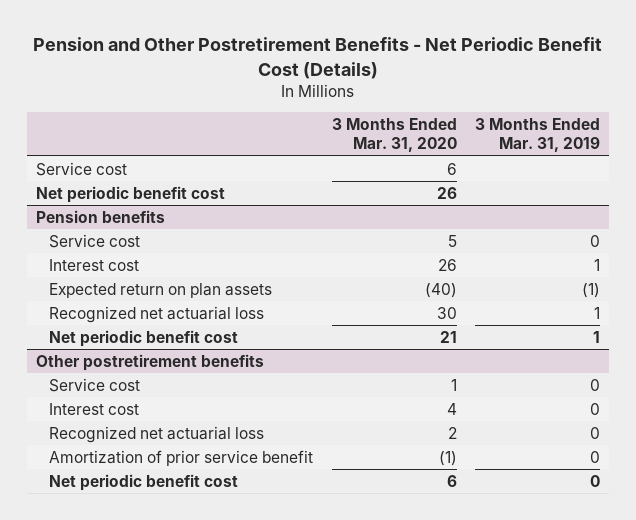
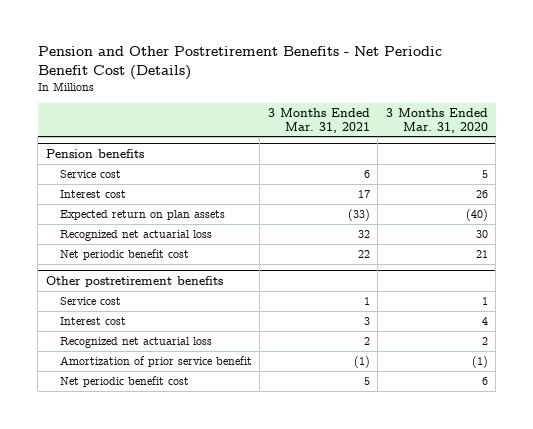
- | 3 Months Ended Mar. 31, 2020 | 3 Months Ended Mar. 31, 2019
+ | 3 Months Ended Mar. 31, 2021 | 3 Months Ended Mar. 31, 2020
- Service cost | 6 |
- Net periodic benefit cost | 26 |

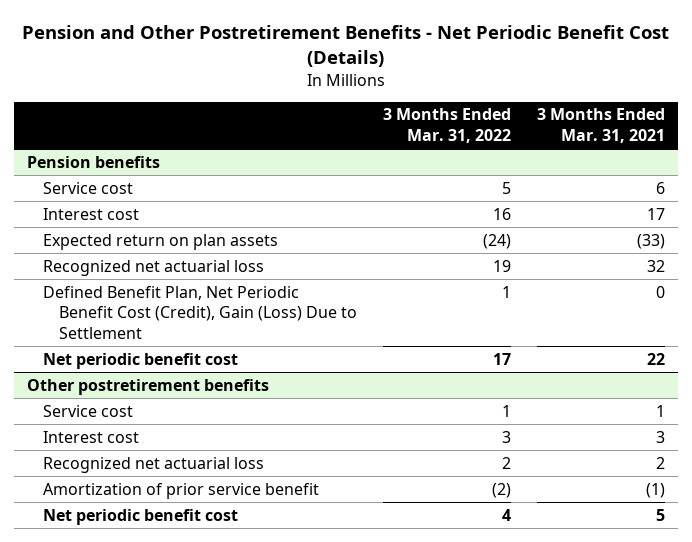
- | 3 Months Ended Mar. 31, 2021 | 3 Months Ended Mar. 31, 2020
+ | 3 Months Ended Mar. 31, 2022 | 3 Months Ended Mar. 31, 2021
@ Pension benefits
+ Defined Benefit Plan, Net Periodic Benefit Cost (Credit), Gain (Loss) Due to Settlement | 1 | 0

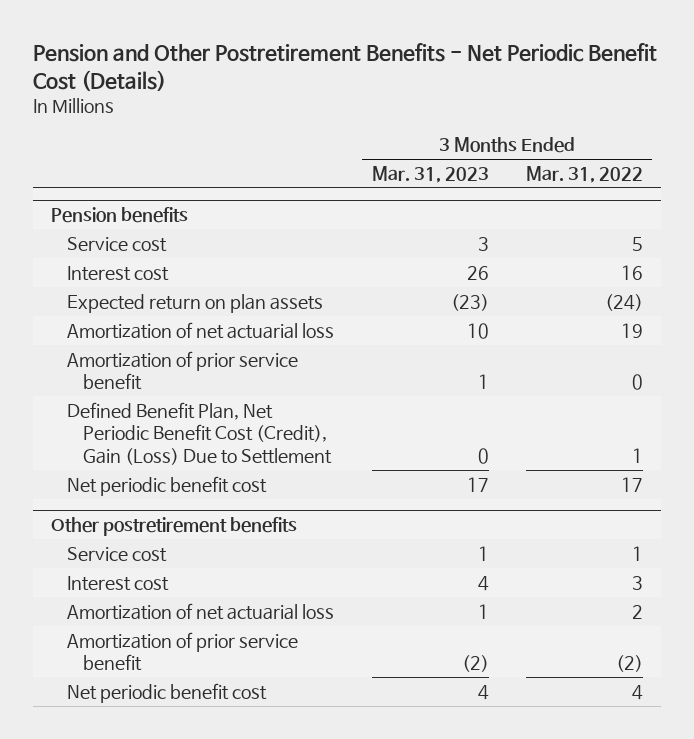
- | 3 Months Ended Mar. 31, 2022 | 3 Months Ended Mar. 31, 2021
+ | 3 Months Ended Mar. 31, 2023 | 3 Months Ended Mar. 31, 2022
@ Pension benefits
- Recognized net actuarial loss | 19 | 32
+ Amortization of net actuarial loss | 10 | 19
+ Amortization of prior service benefit | 1 | 0
@ Other postretirement benefits
- Recognized net actuarial loss | 2 | 2
+ Amortization of net actuarial loss | 1 | 2

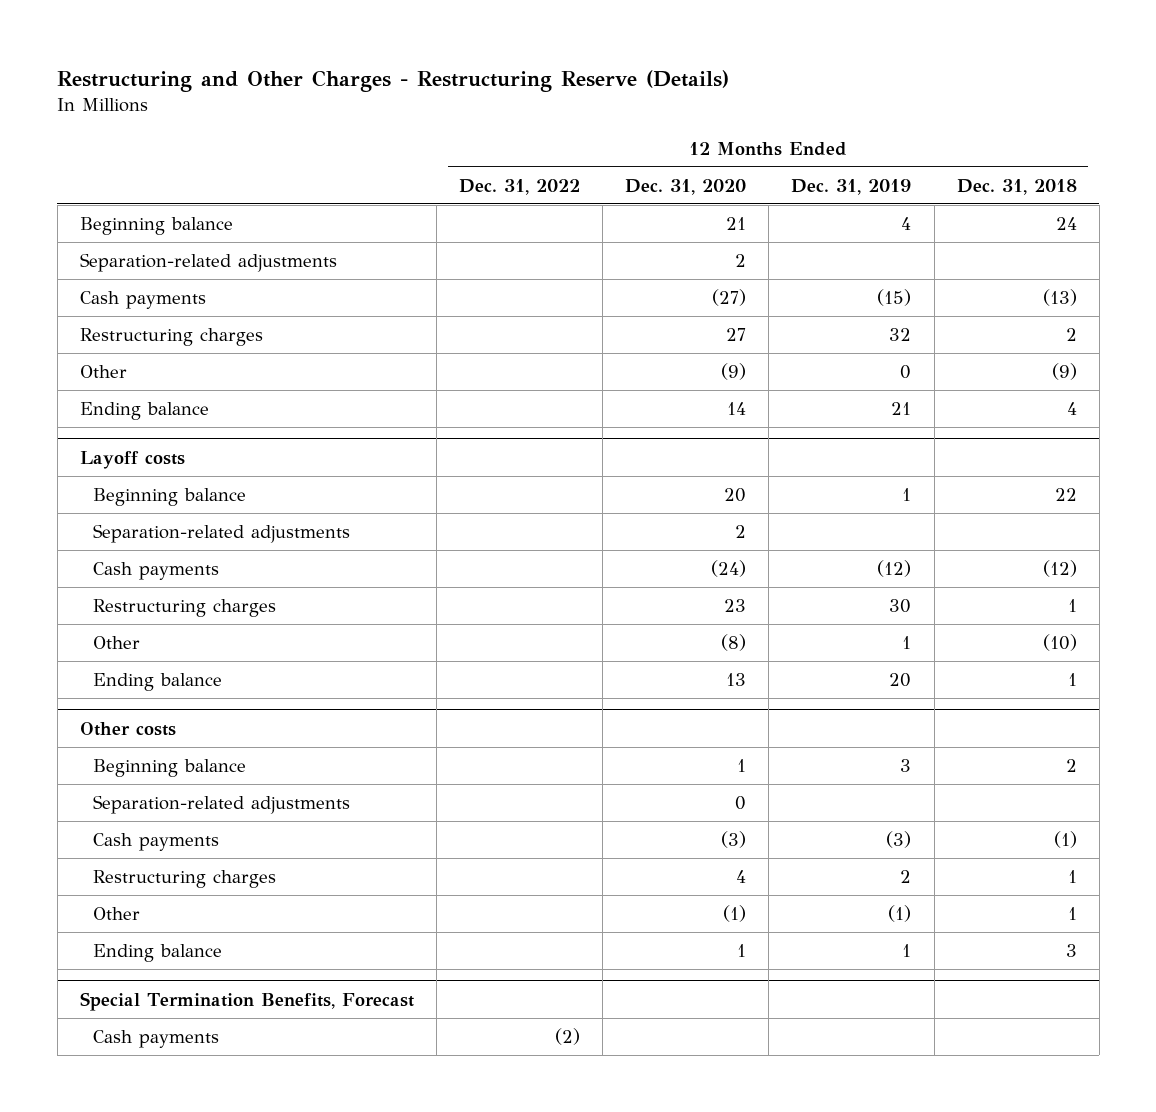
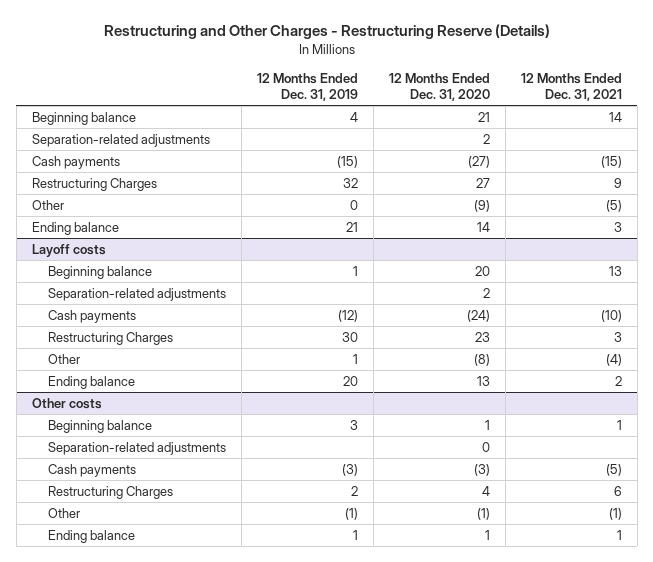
- | 12 Months Ended Dec. 31, 2022 | 12 Months Ended Dec. 31, 2020 | 12 Months Ended Dec. 31, 2019 | 12 Months Ended Dec. 31, 2018
+ | 12 Months Ended Dec. 31, 2019 | 12 Months Ended Dec. 31, 2020 | 12 Months Ended Dec. 31, 2021
- Restructuring charges | | 27 | 32 | 2
+ Restructuring Charges | 32 | 27 | 9
@ Layoff costs
- Restructuring charges | | 23 | 30 | 1
+ Restructuring Charges | 30 | 23 | 3
@ Other costs
- Restructuring charges | | 4 | 2 | 1
+ Restructuring Charges | 2 | 4 | 6
- Special Termination Benefits, Forecast
- Cash payments | (2) | | |

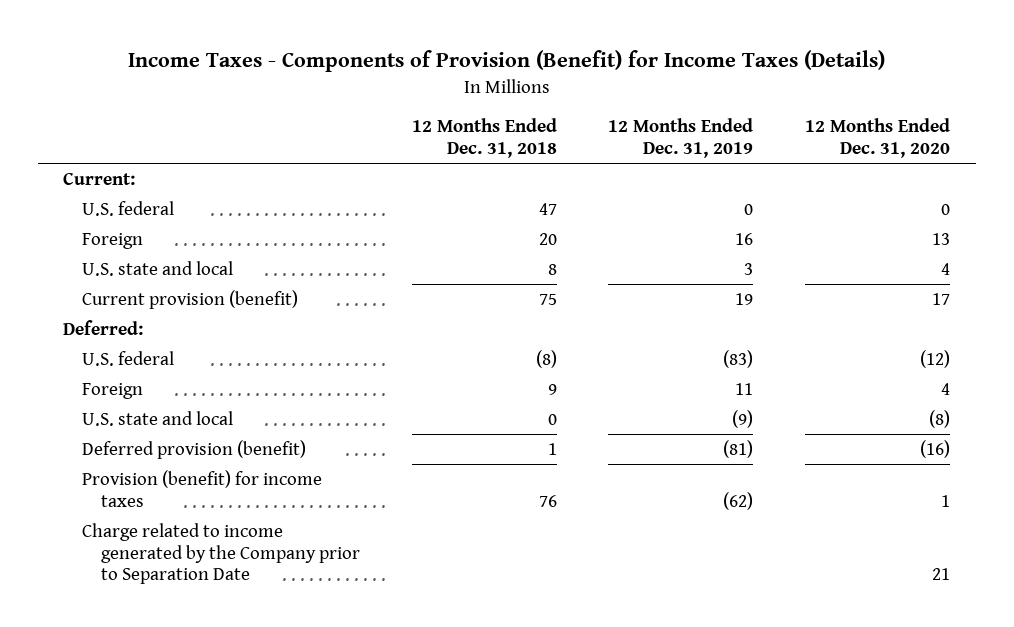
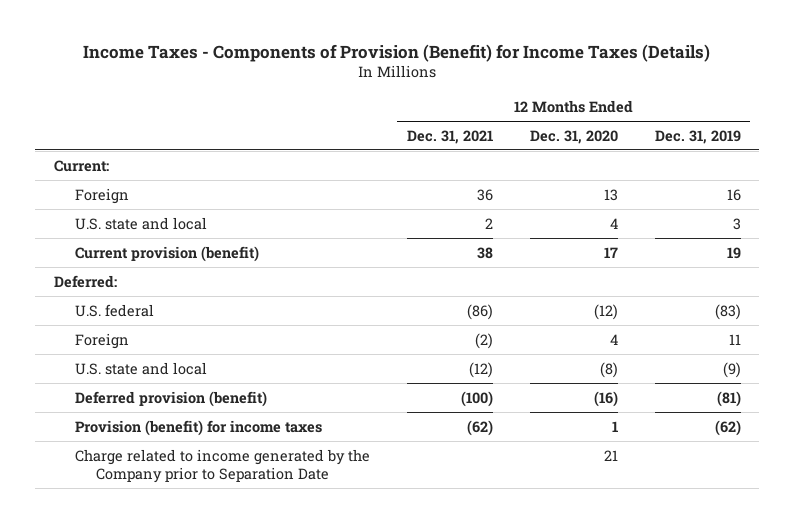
- | 12 Months Ended Dec. 31, 2018 | 12 Months Ended Dec. 31, 2019 | 12 Months Ended Dec. 31, 2020
+ | 12 Months Ended Dec. 31, 2021 | 12 Months Ended Dec. 31, 2020 | 12 Months Ended Dec. 31, 2019
- U.S. federal | 47 | 0 | 0

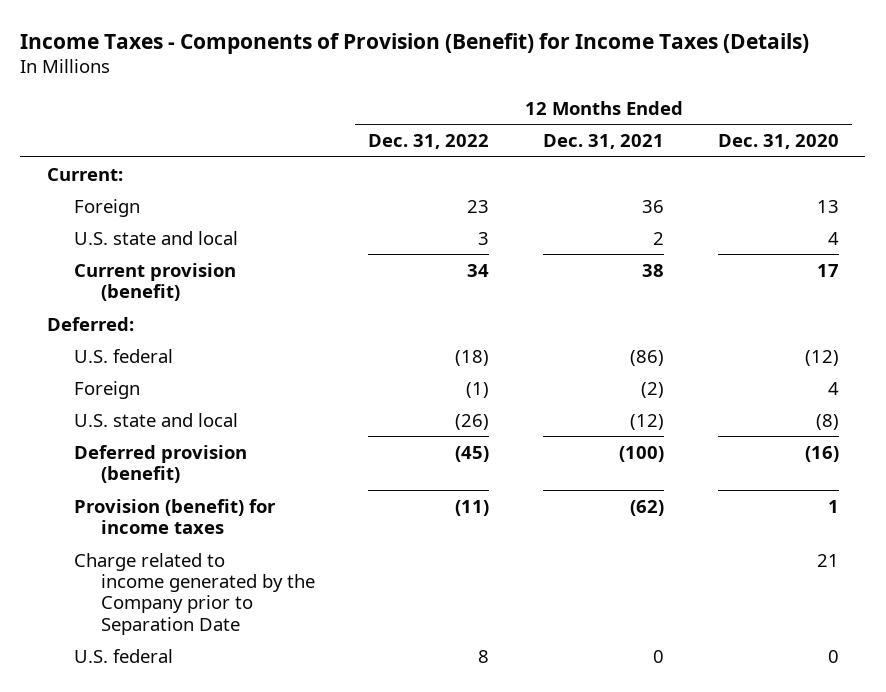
- | 12 Months Ended Dec. 31, 2021 | 12 Months Ended Dec. 31, 2020 | 12 Months Ended Dec. 31, 2019
+ | 12 Months Ended Dec. 31, 2022 | 12 Months Ended Dec. 31, 2021 | 12 Months Ended Dec. 31, 2020
+ U.S. federal | 8 | 0 | 0

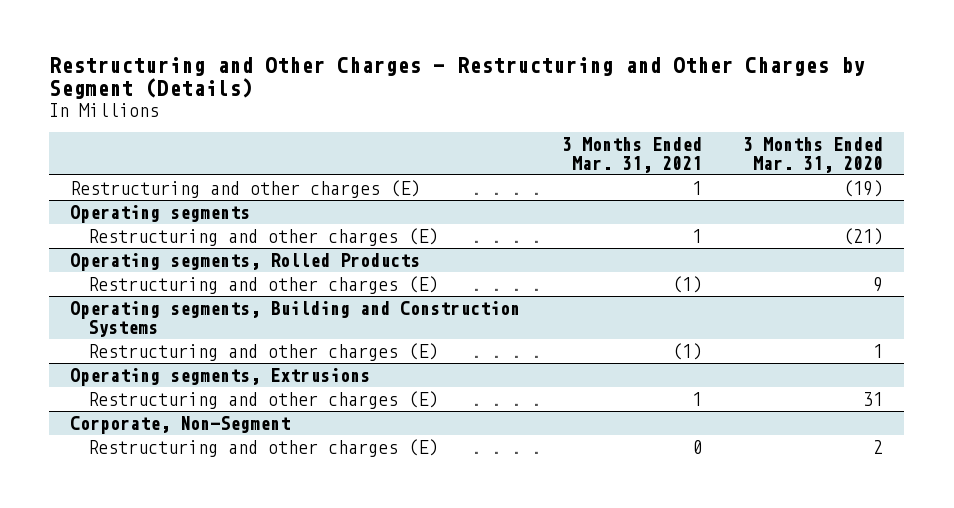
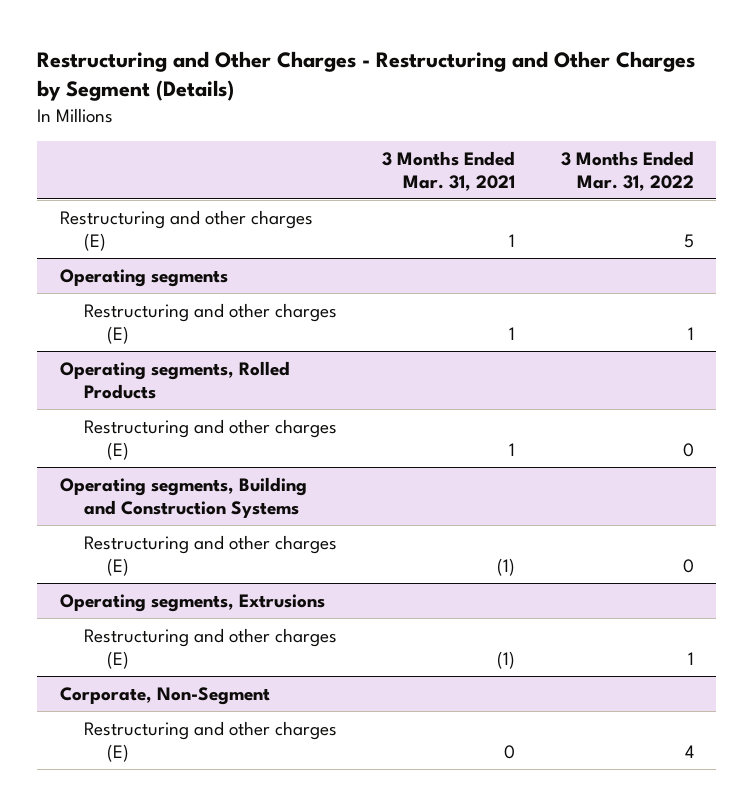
- | 3 Months Ended Mar. 31, 2021 | 3 Months Ended Mar. 31, 2020
+ | 3 Months Ended Mar. 31, 2021 | 3 Months Ended Mar. 31, 2022
@ Operating segments, Rolled Products
- Restructuring and other charges (E) | (1) | 9
+ Restructuring and other charges (E) | 1 | 0
@ Operating segments, Extrusions
- Restructuring and other charges (E) | 1 | 31
+ Restructuring and other charges (E) | (1) | 1

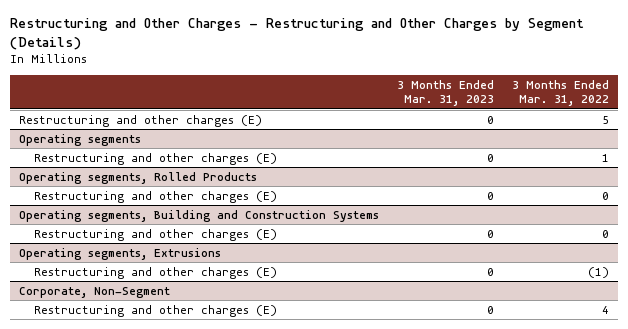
- | 3 Months Ended Mar. 31, 2021 | 3 Months Ended Mar. 31, 2022
+ | 3 Months Ended Mar. 31, 2023 | 3 Months Ended Mar. 31, 2022
@ Operating segments, Extrusions
- Restructuring and other charges (E) | (1) | 1
+ Restructuring and other charges (E) | 0 | (1)

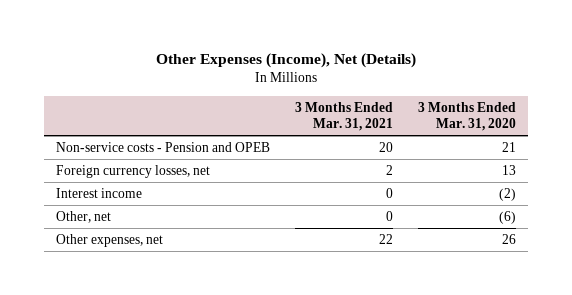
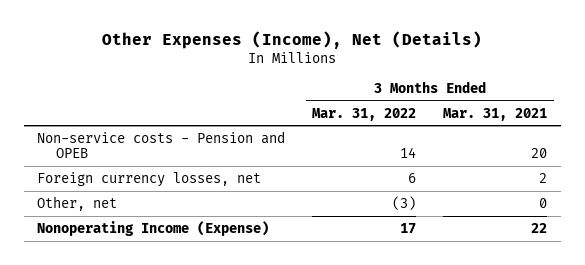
- | 3 Months Ended Mar. 31, 2021 | 3 Months Ended Mar. 31, 2020
+ | 3 Months Ended Mar. 31, 2022 | 3 Months Ended Mar. 31, 2021
- Interest income | 0 | (2)
- Other expenses, net | 22 | 26
+ Nonoperating Income (Expense) | 17 | 22

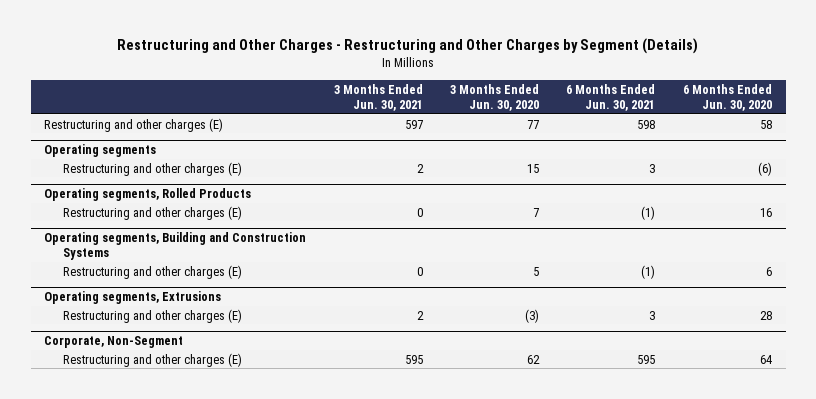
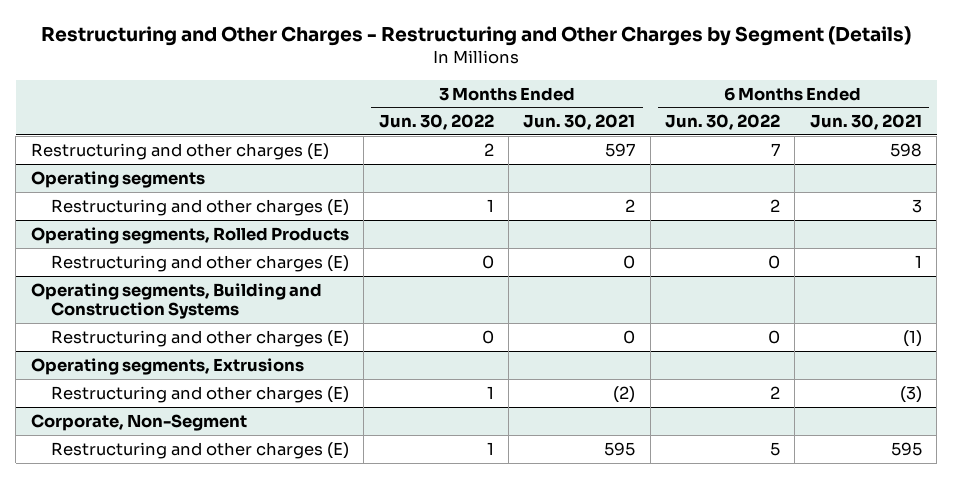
- | 3 Months Ended Jun. 30, 2021 | 3 Months Ended Jun. 30, 2020 | 6 Months Ended Jun. 30, 2021 | 6 Months Ended Jun. 30, 2020
+ | 3 Months Ended Jun. 30, 2022 | 3 Months Ended Jun. 30, 2021 | 6 Months Ended Jun. 30, 2022 | 6 Months Ended Jun. 30, 2021
@ Operating segments, Rolled Products
- Restructuring and other charges (E) | 0 | 7 | (1) | 16
+ Restructuring and other charges (E) | 0 | 0 | 0 | 1
@ Operating segments, Extrusions
- Restructuring and other charges (E) | 2 | (3) | 3 | 28
+ Restructuring and other charges (E) | 1 | (2) | 2 | (3)

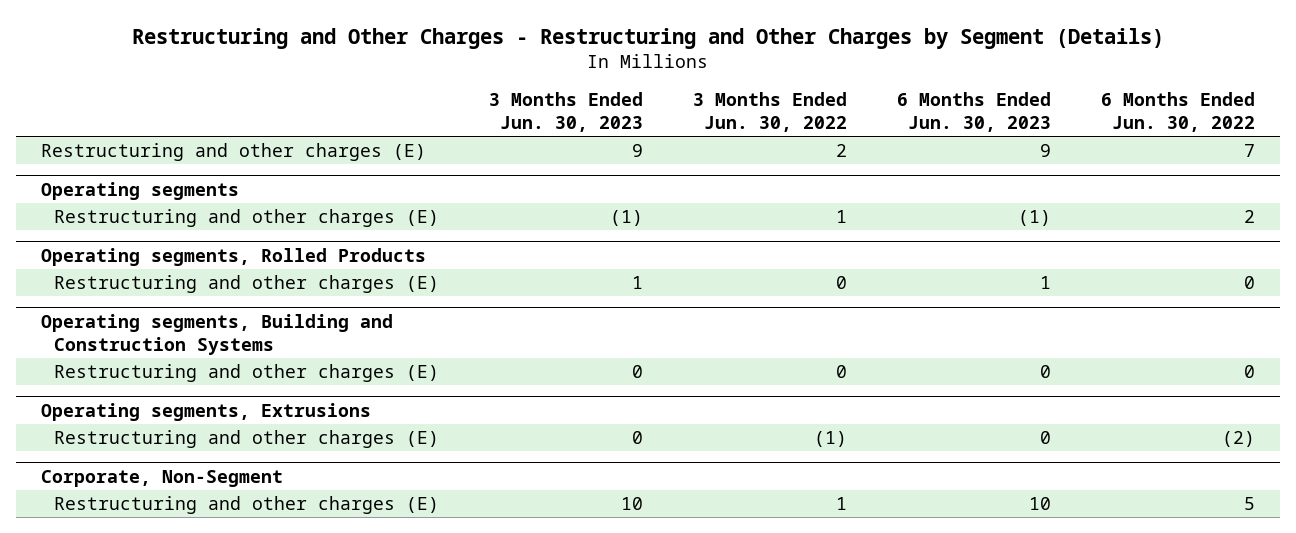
- | 3 Months Ended Jun. 30, 2022 | 3 Months Ended Jun. 30, 2021 | 6 Months Ended Jun. 30, 2022 | 6 Months Ended Jun. 30, 2021
+ | 3 Months Ended Jun. 30, 2023 | 3 Months Ended Jun. 30, 2022 | 6 Months Ended Jun. 30, 2023 | 6 Months Ended Jun. 30, 2022
@ Operating segments, Extrusions
- Restructuring and other charges (E) | 1 | (2) | 2 | (3)
+ Restructuring and other charges (E) | 0 | (1) | 0 | (2)

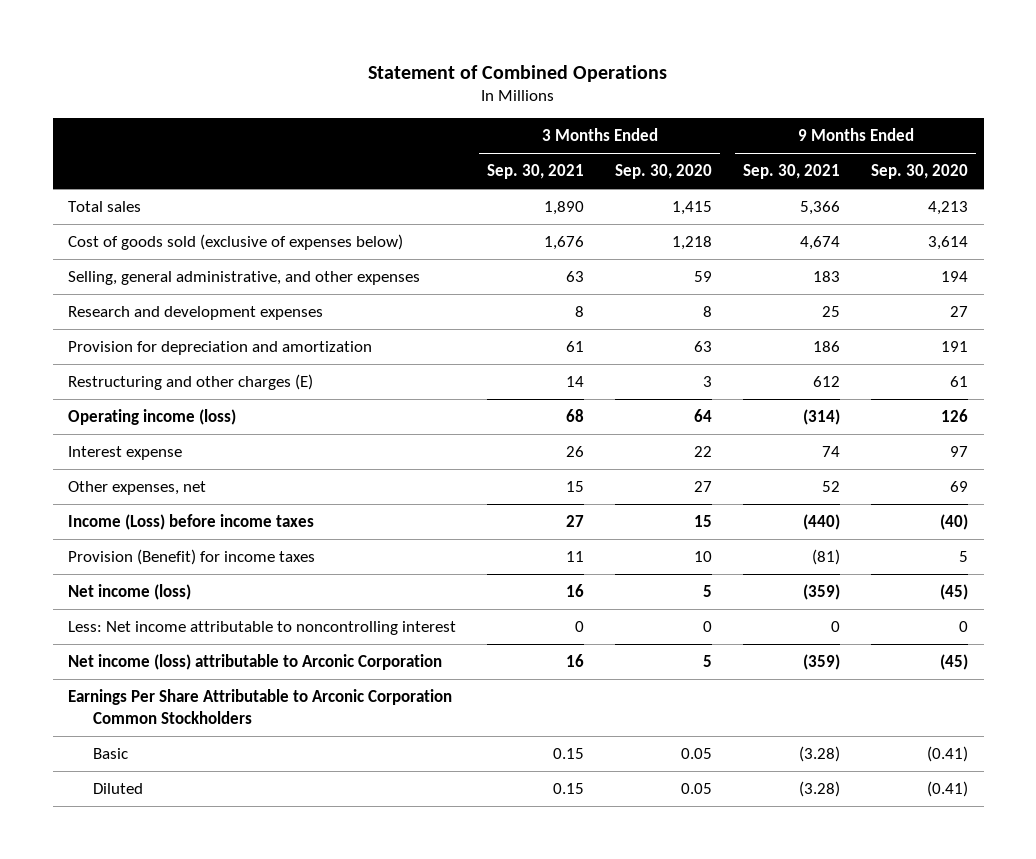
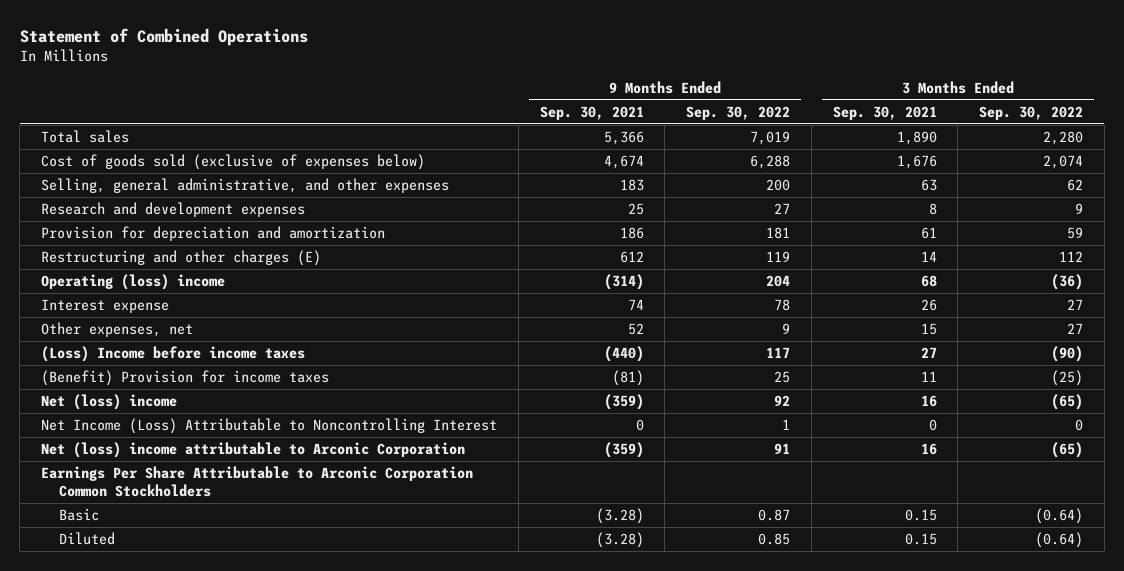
- | 3 Months Ended Sep. 30, 2021 | 3 Months Ended Sep. 30, 2020 | 9 Months Ended Sep. 30, 2021 | 9 Months Ended Sep. 30, 2020
+ | 9 Months Ended Sep. 30, 2021 | 9 Months Ended Sep. 30, 2022 | 3 Months Ended Sep. 30, 2021 | 3 Months Ended Sep. 30, 2022
- Operating income (loss) | 68 | 64 | (314) | 126
+ Operating (loss) income | (314) | 204 | 68 | (36)
- Income (Loss) before income taxes | 27 | 15 | (440) | (40)
- Provision (Benefit) for income taxes | 11 | 10 | (81) | 5
- Net income (loss) | 16 | 5 | (359) | (45)
- Less: Net income attributable to noncontrolling interest | 0 | 0 | 0 | 0
- Net income (loss) attributable to Arconic Corporation | 16 | 5 | (359) | (45)
+ (Loss) Income before income taxes | (440) | 117 | 27 | (90)
+ (Benefit) Provision for income taxes | (81) | 25 | 11 | (25)
+ Net (loss) income | (359) | 92 | 16 | (65)
+ Net Income (Loss) Attributable to Noncontrolling Interest | 0 | 1 | 0 | 0
+ Net (loss) income attributable to Arconic Corporation | (359) | 91 | 16 | (65)

